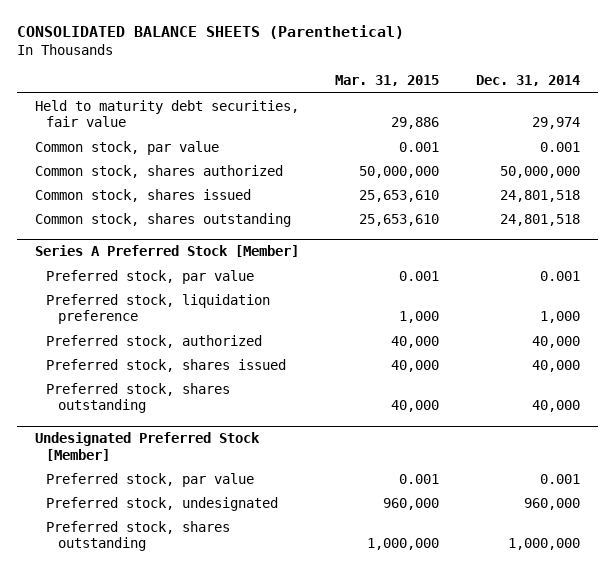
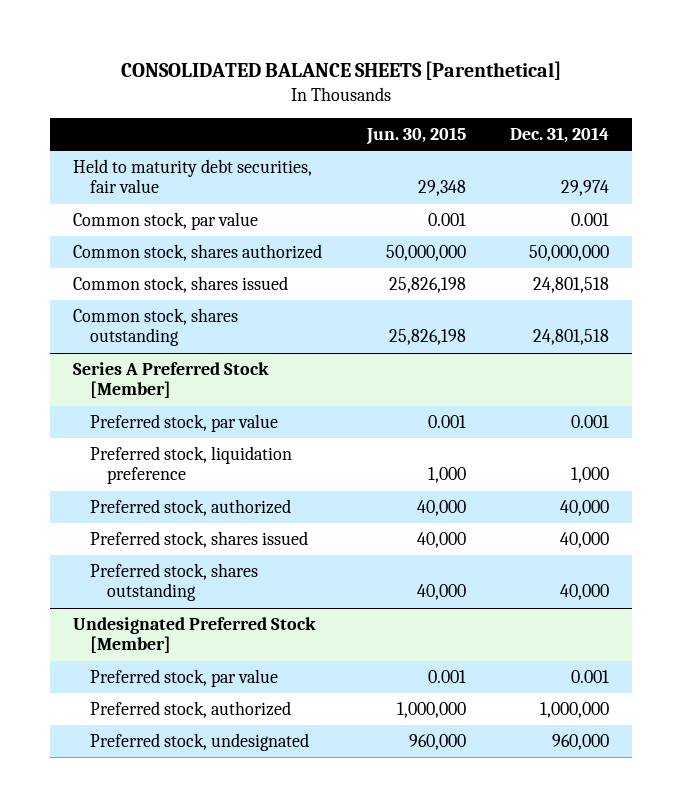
- CONSOLIDATED BALANCE SHEETS (Parenthetical)
+ CONSOLIDATED BALANCE SHEETS [Parenthetical]
- | Mar. 31, 2015 | Dec. 31, 2014
+ | Jun. 30, 2015 | Dec. 31, 2014
@ Undesignated Preferred Stock [Member]
+ Preferred stock, authorized | 1,000,000 | 1,000,000
- Preferred stock, shares outstanding | 1,000,000 | 1,000,000

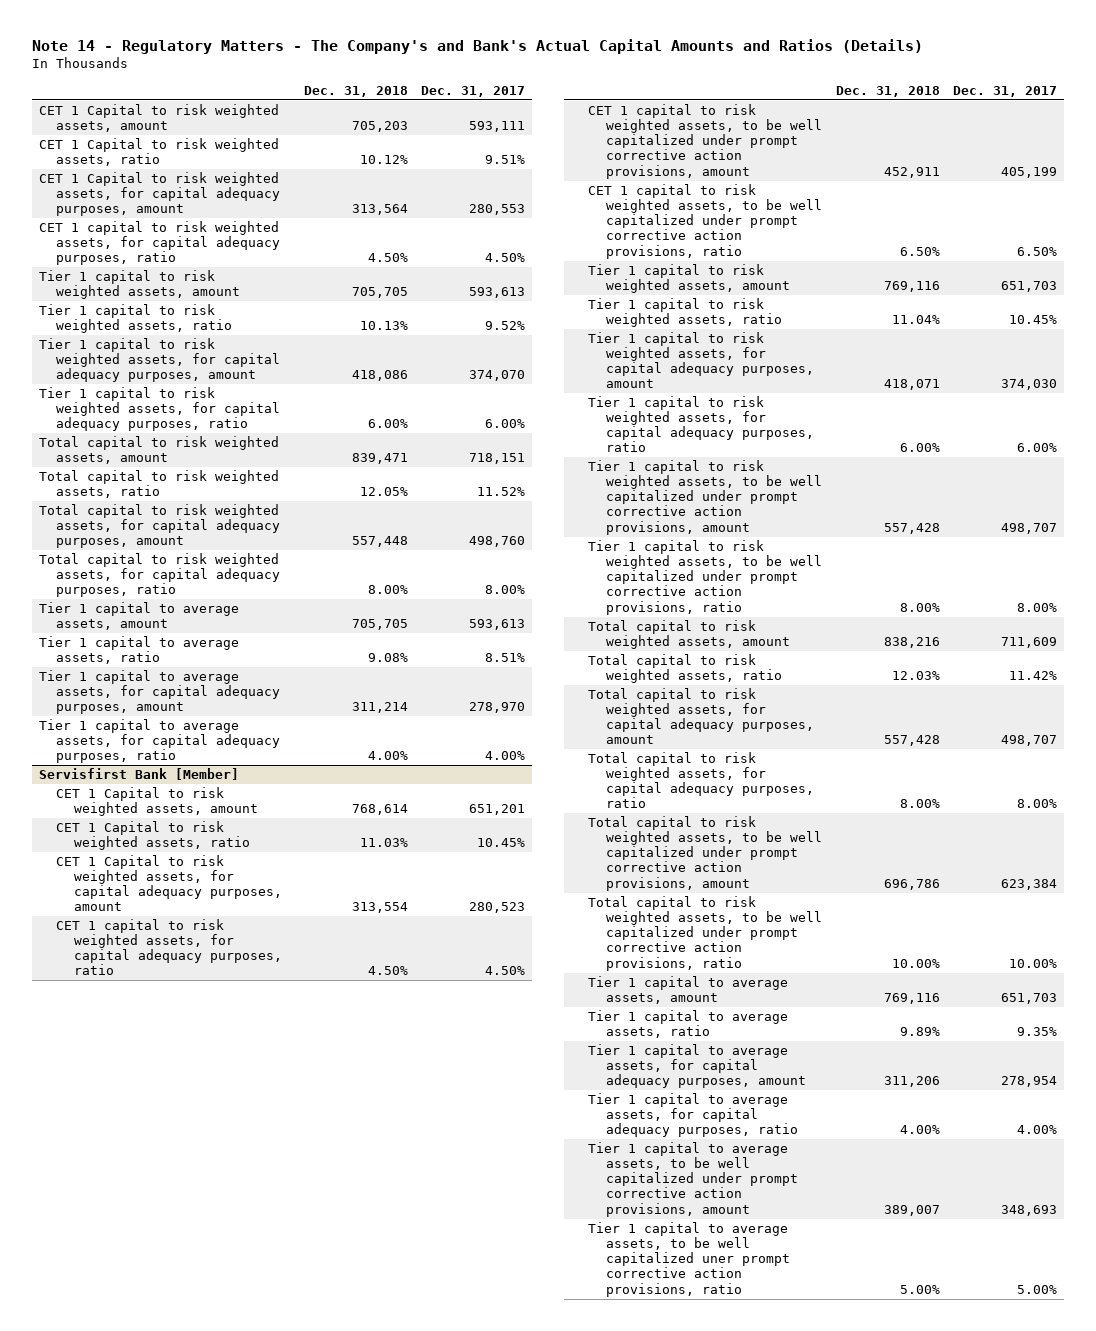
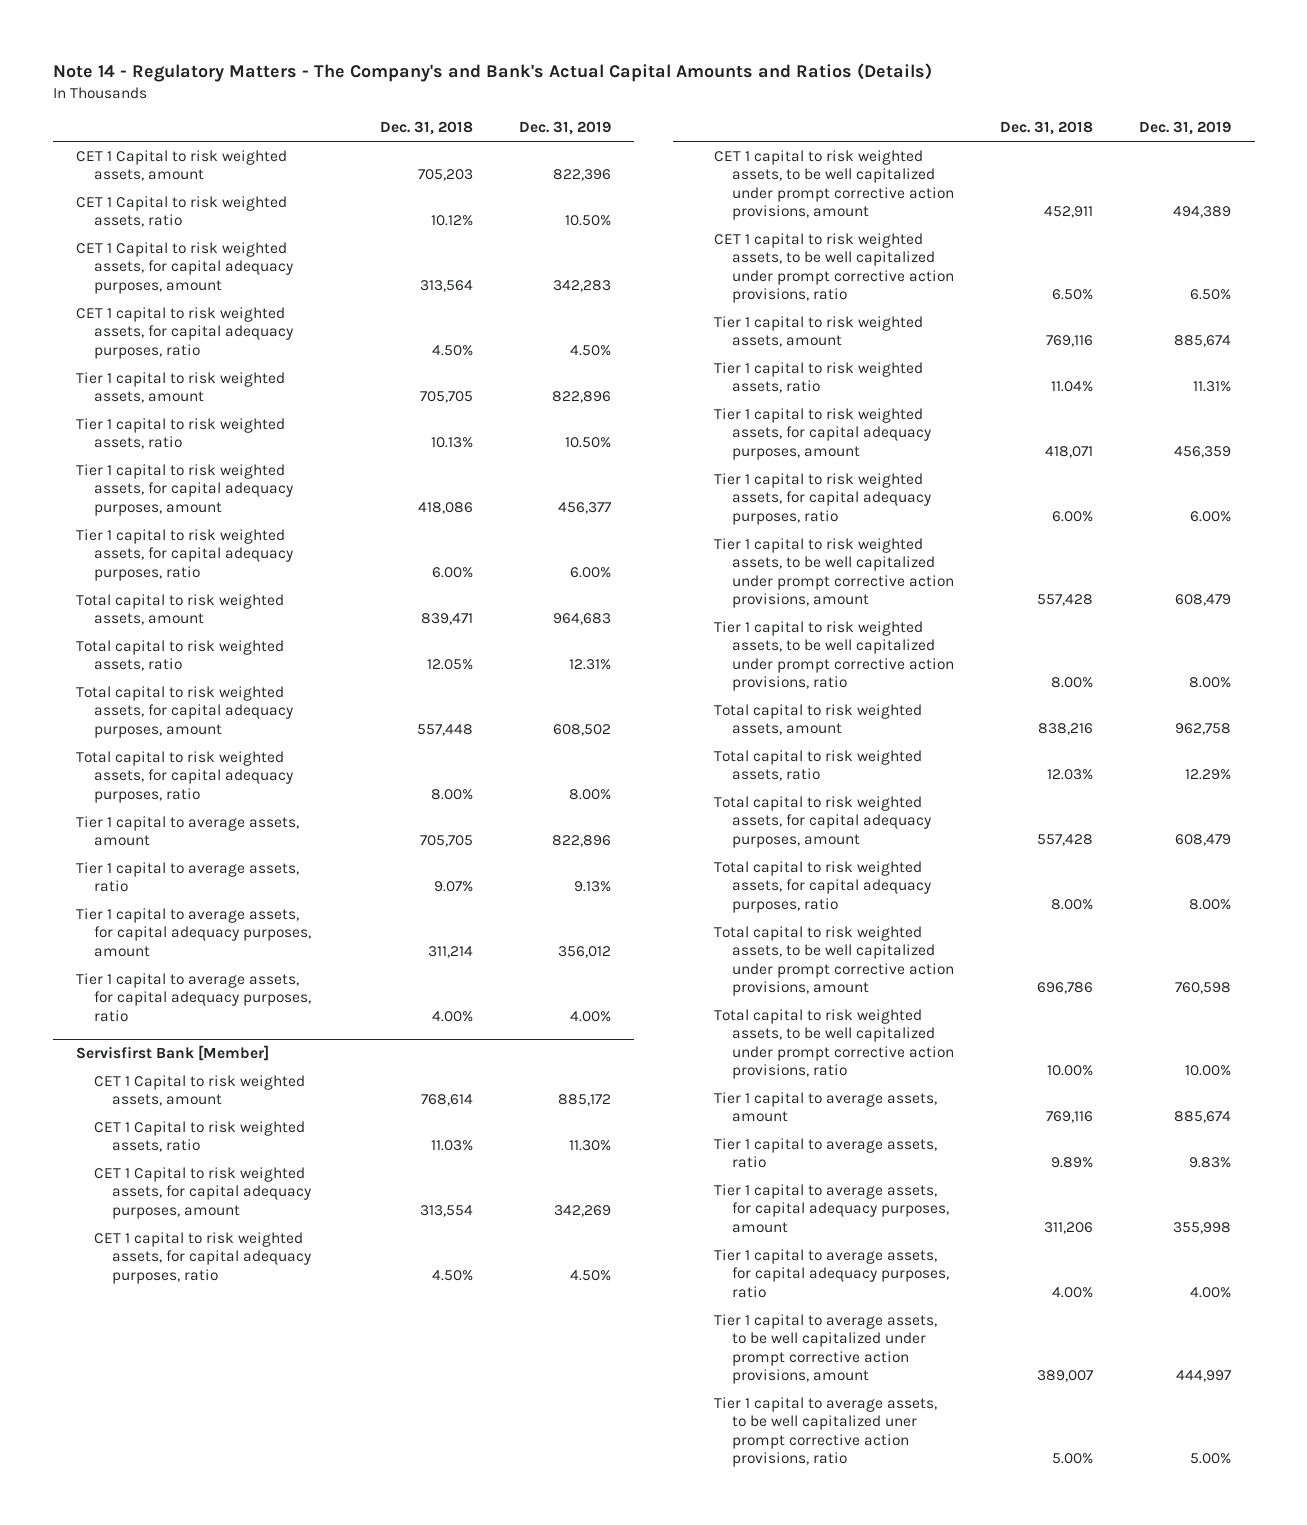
- | Dec. 31, 2018 | Dec. 31, 2017
+ | Dec. 31, 2018 | Dec. 31, 2019
- Tier 1 capital to average assets, ratio | 9.08% | 8.51%
+ Tier 1 capital to average assets, ratio | 9.07% | 9.13%

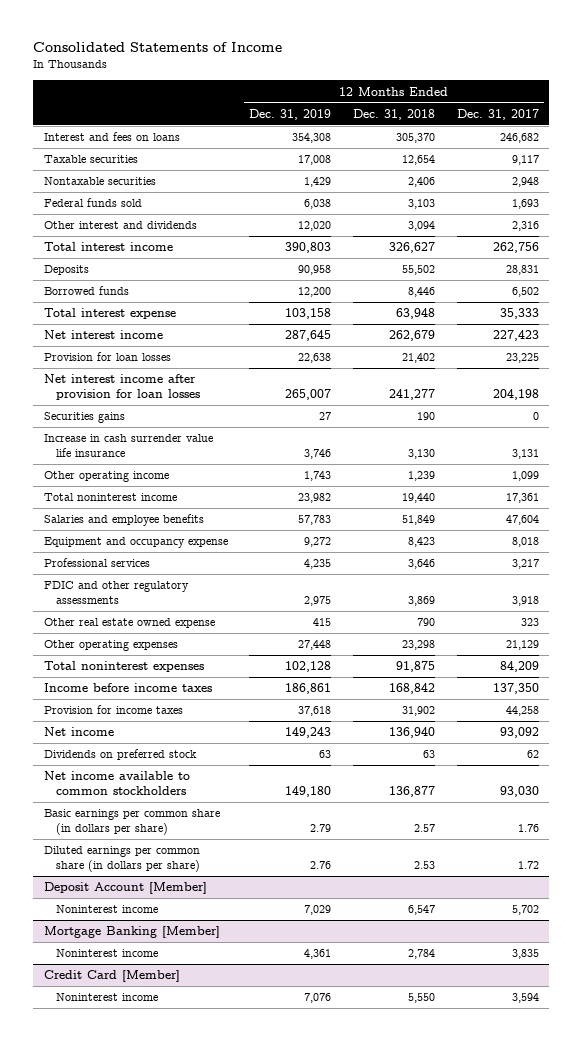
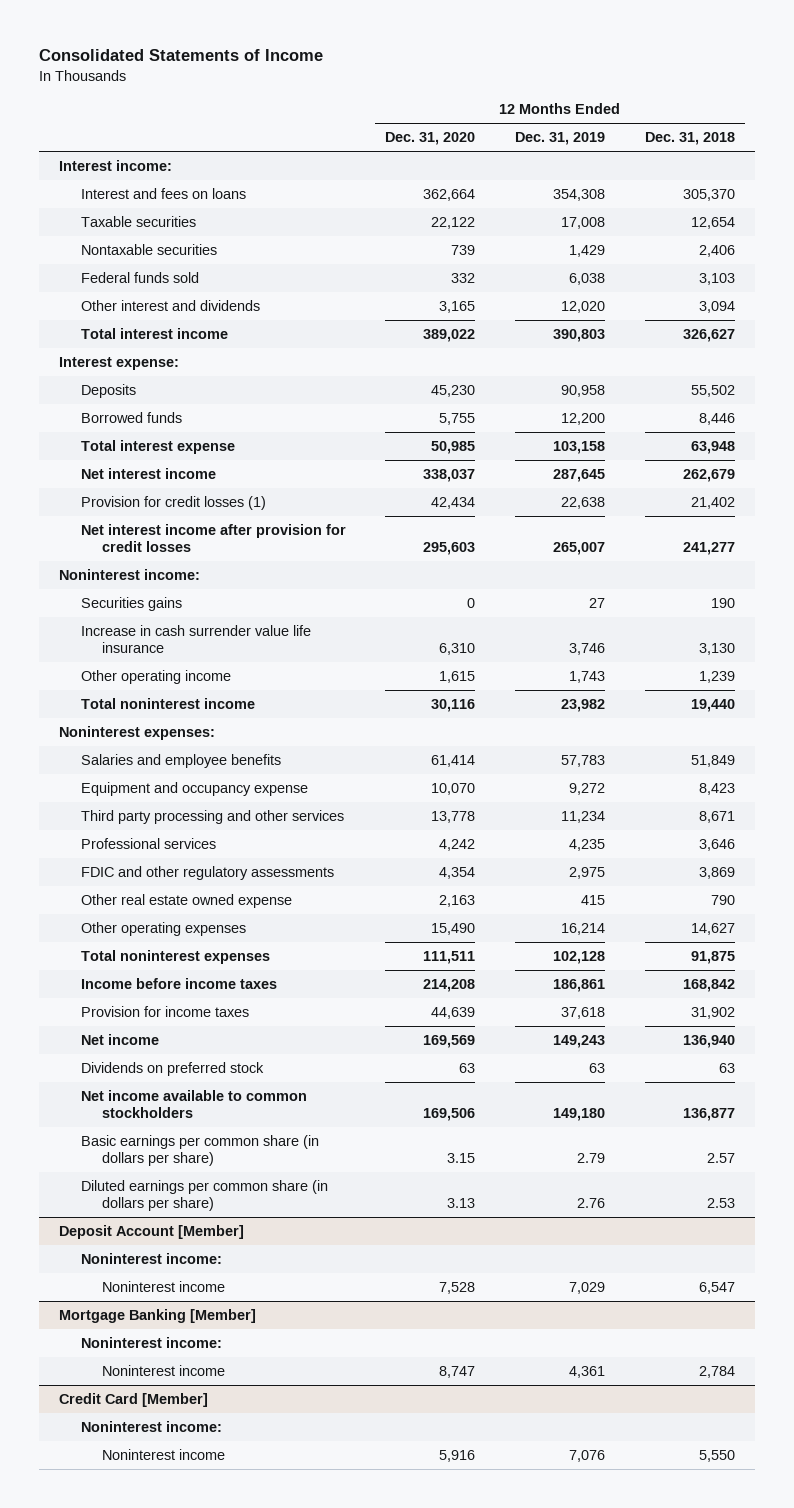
- | 12 Months Ended Dec. 31, 2019 | 12 Months Ended Dec. 31, 2018 | 12 Months Ended Dec. 31, 2017
+ | 12 Months Ended Dec. 31, 2020 | 12 Months Ended Dec. 31, 2019 | 12 Months Ended Dec. 31, 2018
+ Interest income:
+ Interest expense:
- Provision for loan losses | 22,638 | 21,402 | 23,225
- Net interest income after provision for loan losses | 265,007 | 241,277 | 204,198
+ Provision for credit losses (1) | 42,434 | 22,638 | 21,402
+ Net interest income after provision for credit losses | 295,603 | 265,007 | 241,277
+ Noninterest income:
+ Noninterest expenses:
+ Third party processing and other services | 13,778 | 11,234 | 8,671
- Other operating expenses | 27,448 | 23,298 | 21,129
+ Other operating expenses | 15,490 | 16,214 | 14,627
@ Deposit Account [Member]
+ Noninterest income:
@ Mortgage Banking [Member]
+ Noninterest income:
@ Credit Card [Member]
+ Noninterest income:

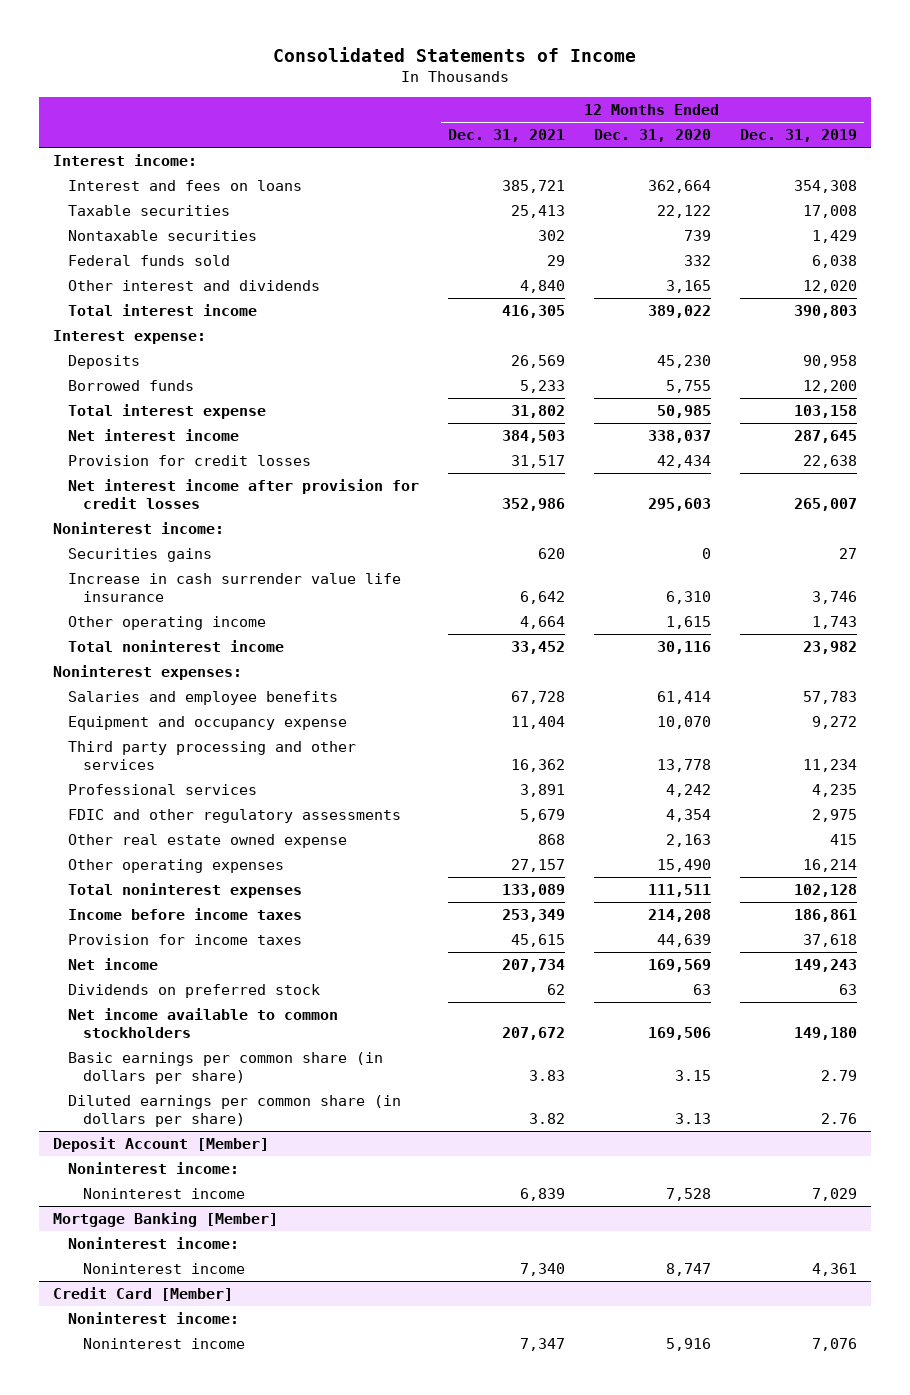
- | 12 Months Ended Dec. 31, 2020 | 12 Months Ended Dec. 31, 2019 | 12 Months Ended Dec. 31, 2018
+ | 12 Months Ended Dec. 31, 2021 | 12 Months Ended Dec. 31, 2020 | 12 Months Ended Dec. 31, 2019
- Provision for credit losses (1) | 42,434 | 22,638 | 21,402
+ Provision for credit losses | 31,517 | 42,434 | 22,638

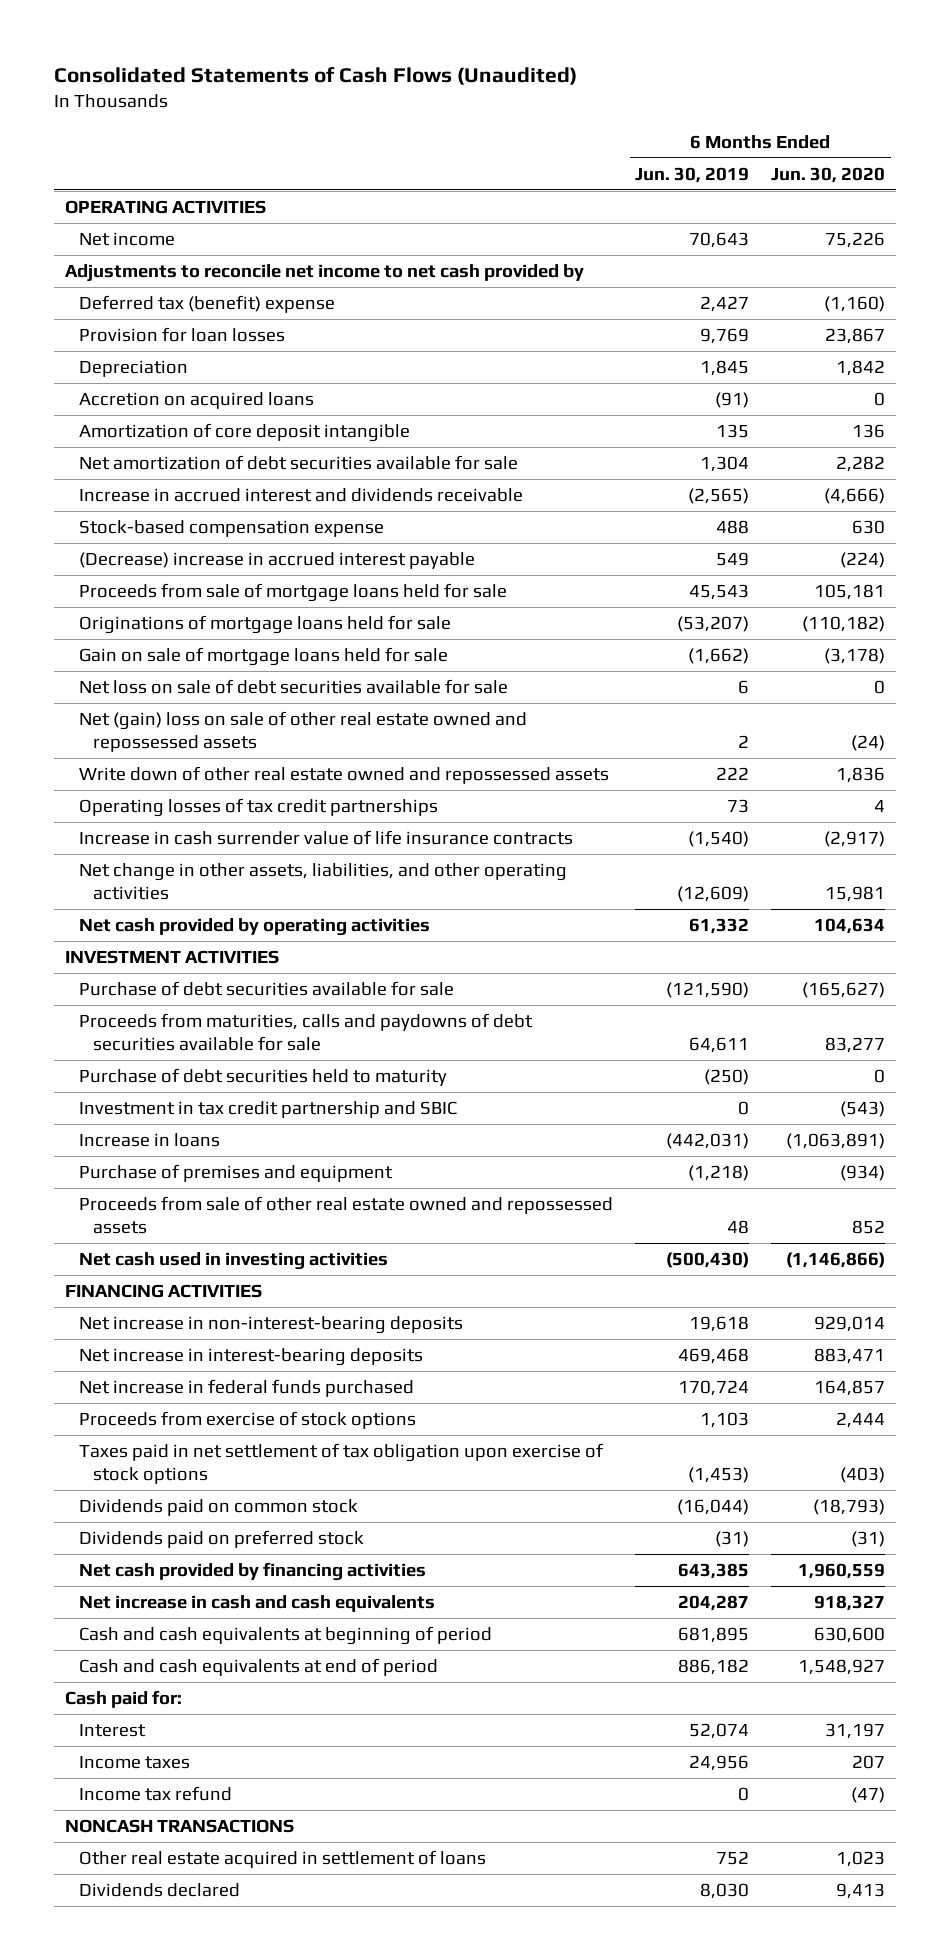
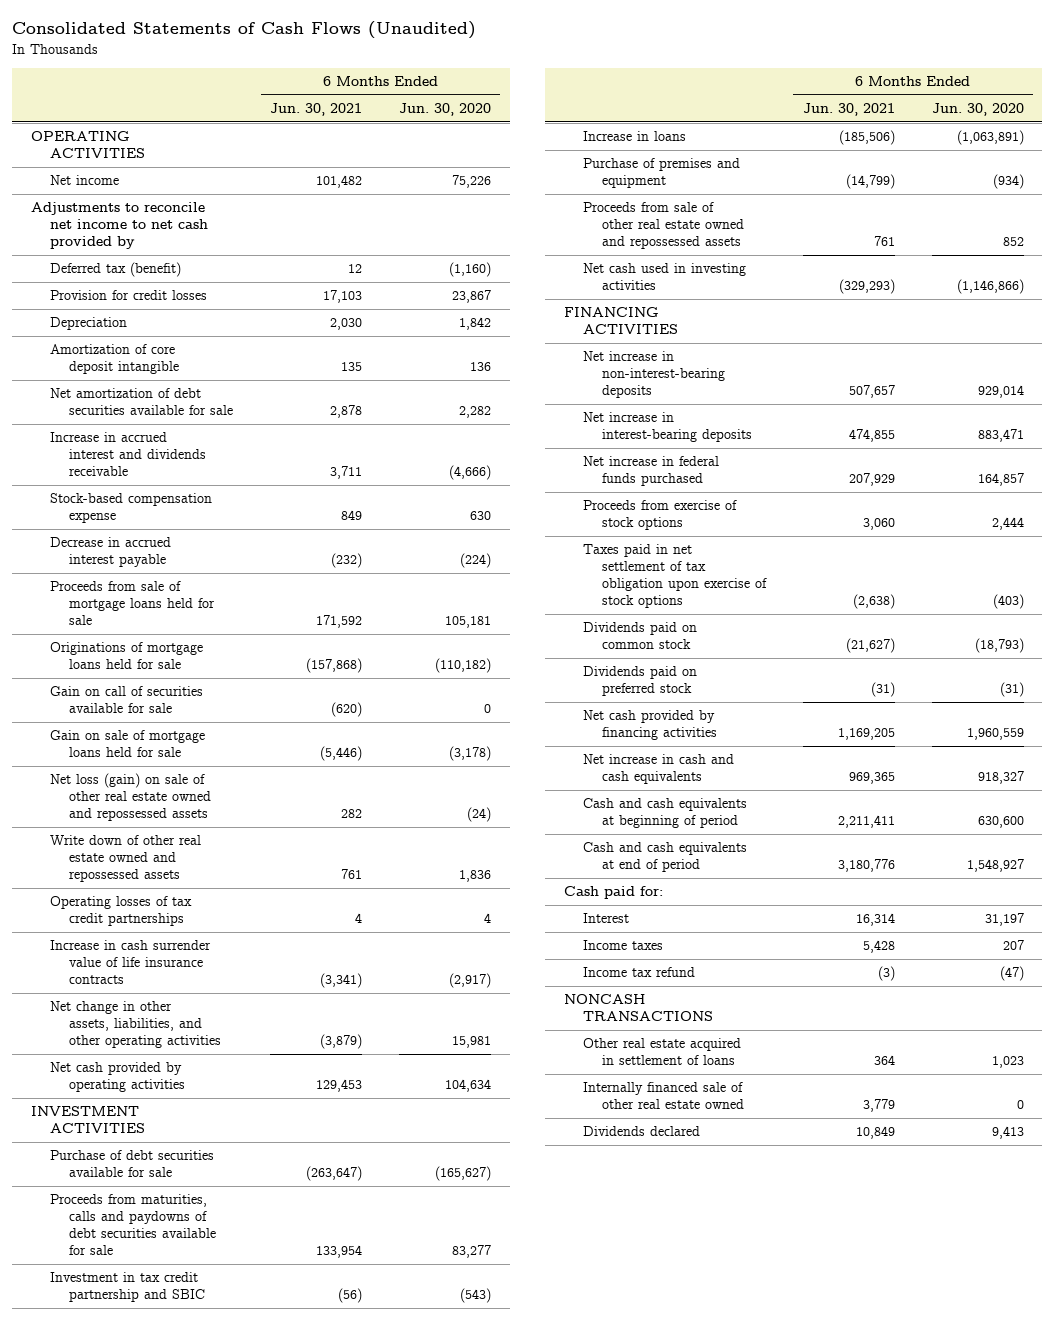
- | 6 Months Ended Jun. 30, 2019 | 6 Months Ended Jun. 30, 2020
+ | 6 Months Ended Jun. 30, 2021 | 6 Months Ended Jun. 30, 2020
- Deferred tax (benefit) expense | 2,427 | (1,160)
- Provision for loan losses | 9,769 | 23,867
+ Deferred tax (benefit) | 12 | (1,160)
+ Provision for credit losses | 17,103 | 23,867
- Accretion on acquired loans | (91) | 0
- (Decrease) increase in accrued interest payable | 549 | (224)
+ Decrease in accrued interest payable | (232) | (224)
+ Gain on call of securities available for sale | (620) | 0
- Net loss on sale of debt securities available for sale | 6 | 0
- Net (gain) loss on sale of other real estate owned and repossessed assets | 2 | (24)
+ Net loss (gain) on sale of other real estate owned and repossessed assets | 282 | (24)
- Purchase of debt securities held to maturity | (250) | 0
+ Internally financed sale of other real estate owned | 3,779 | 0

